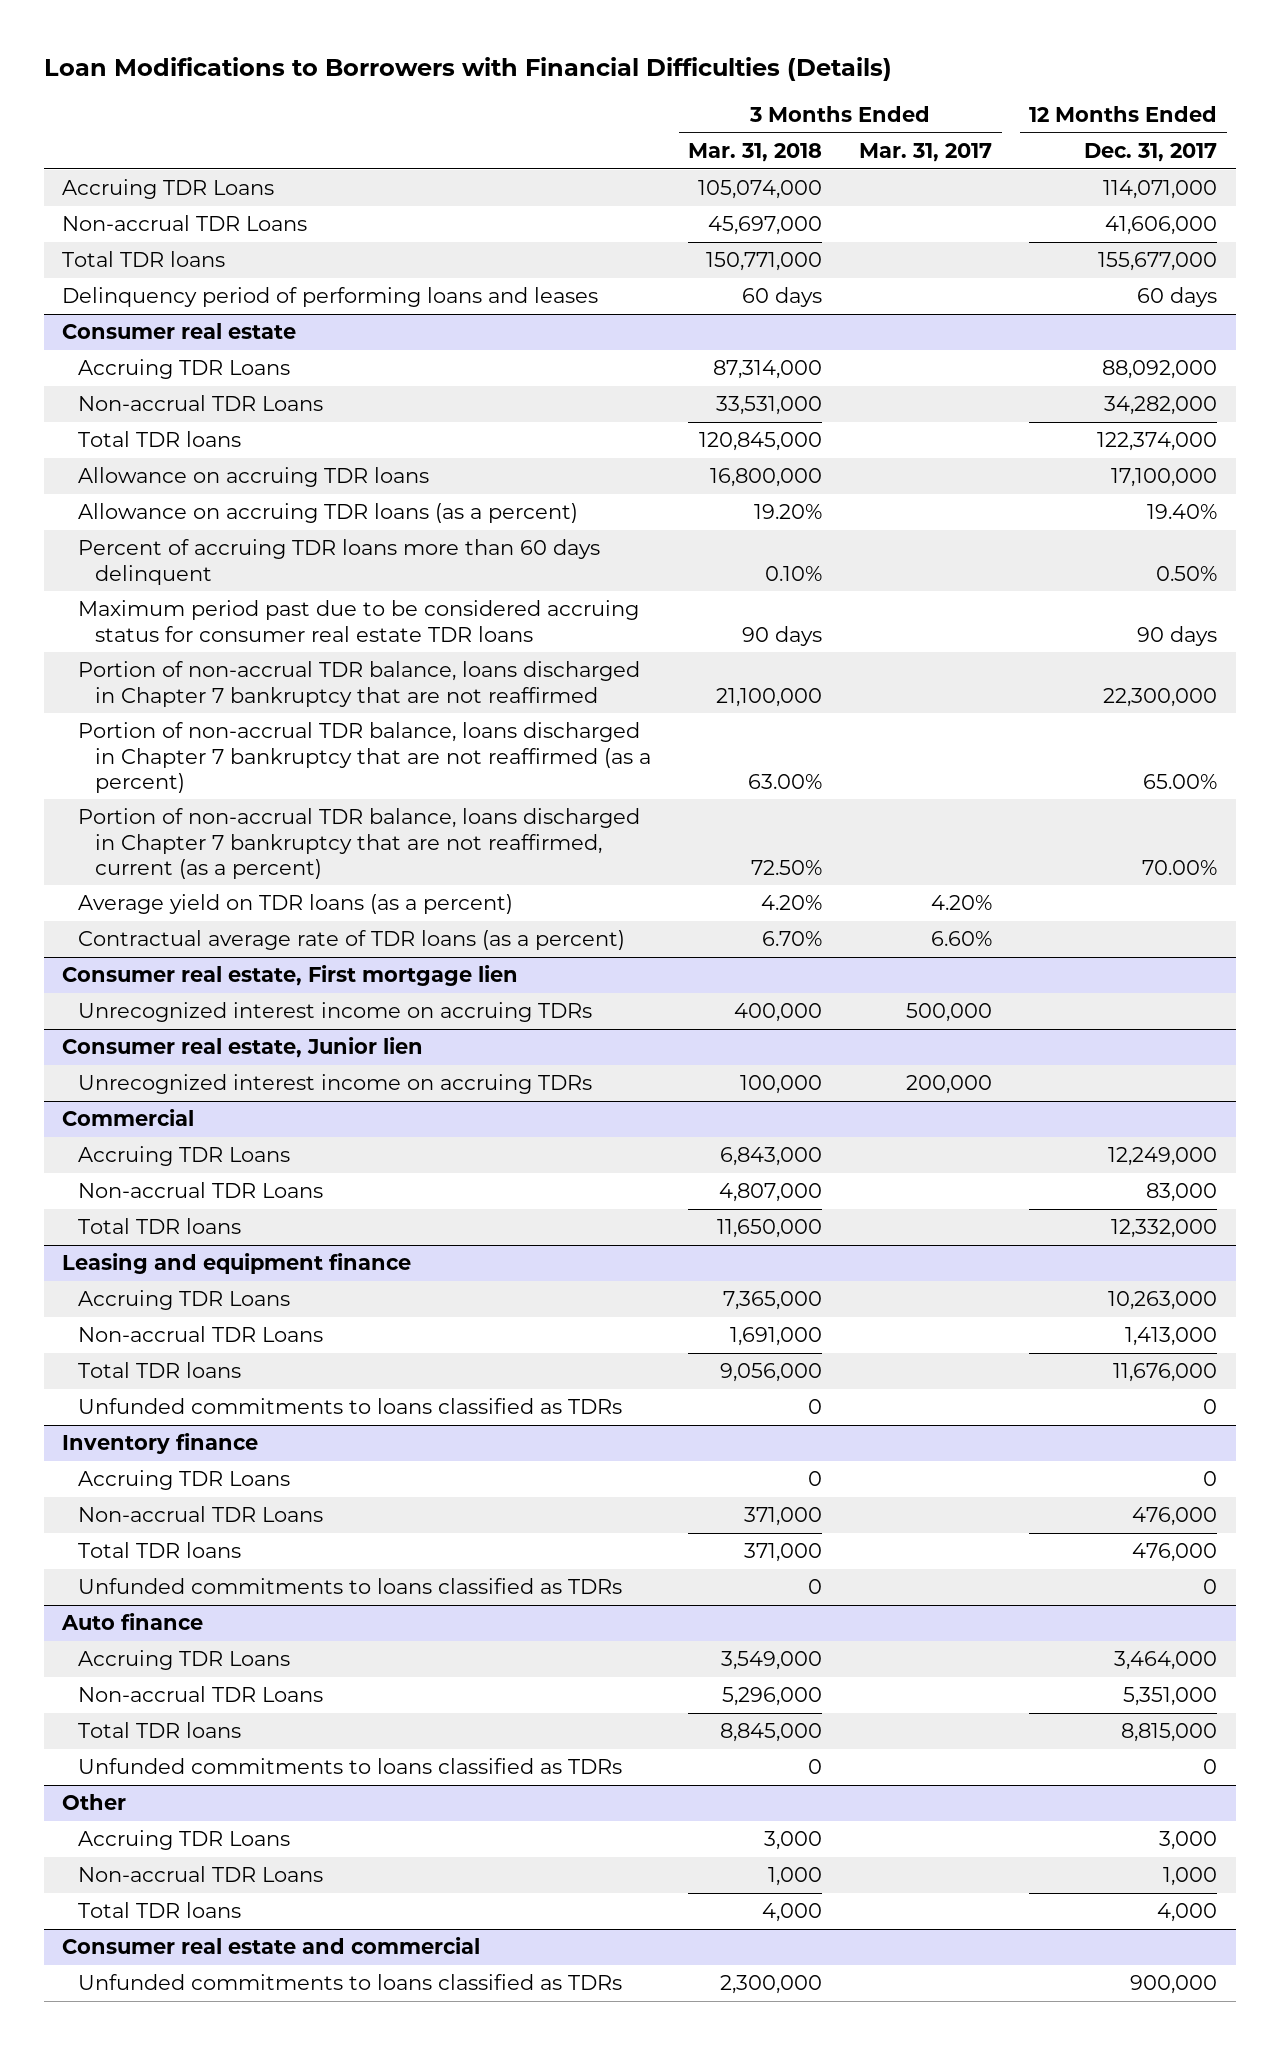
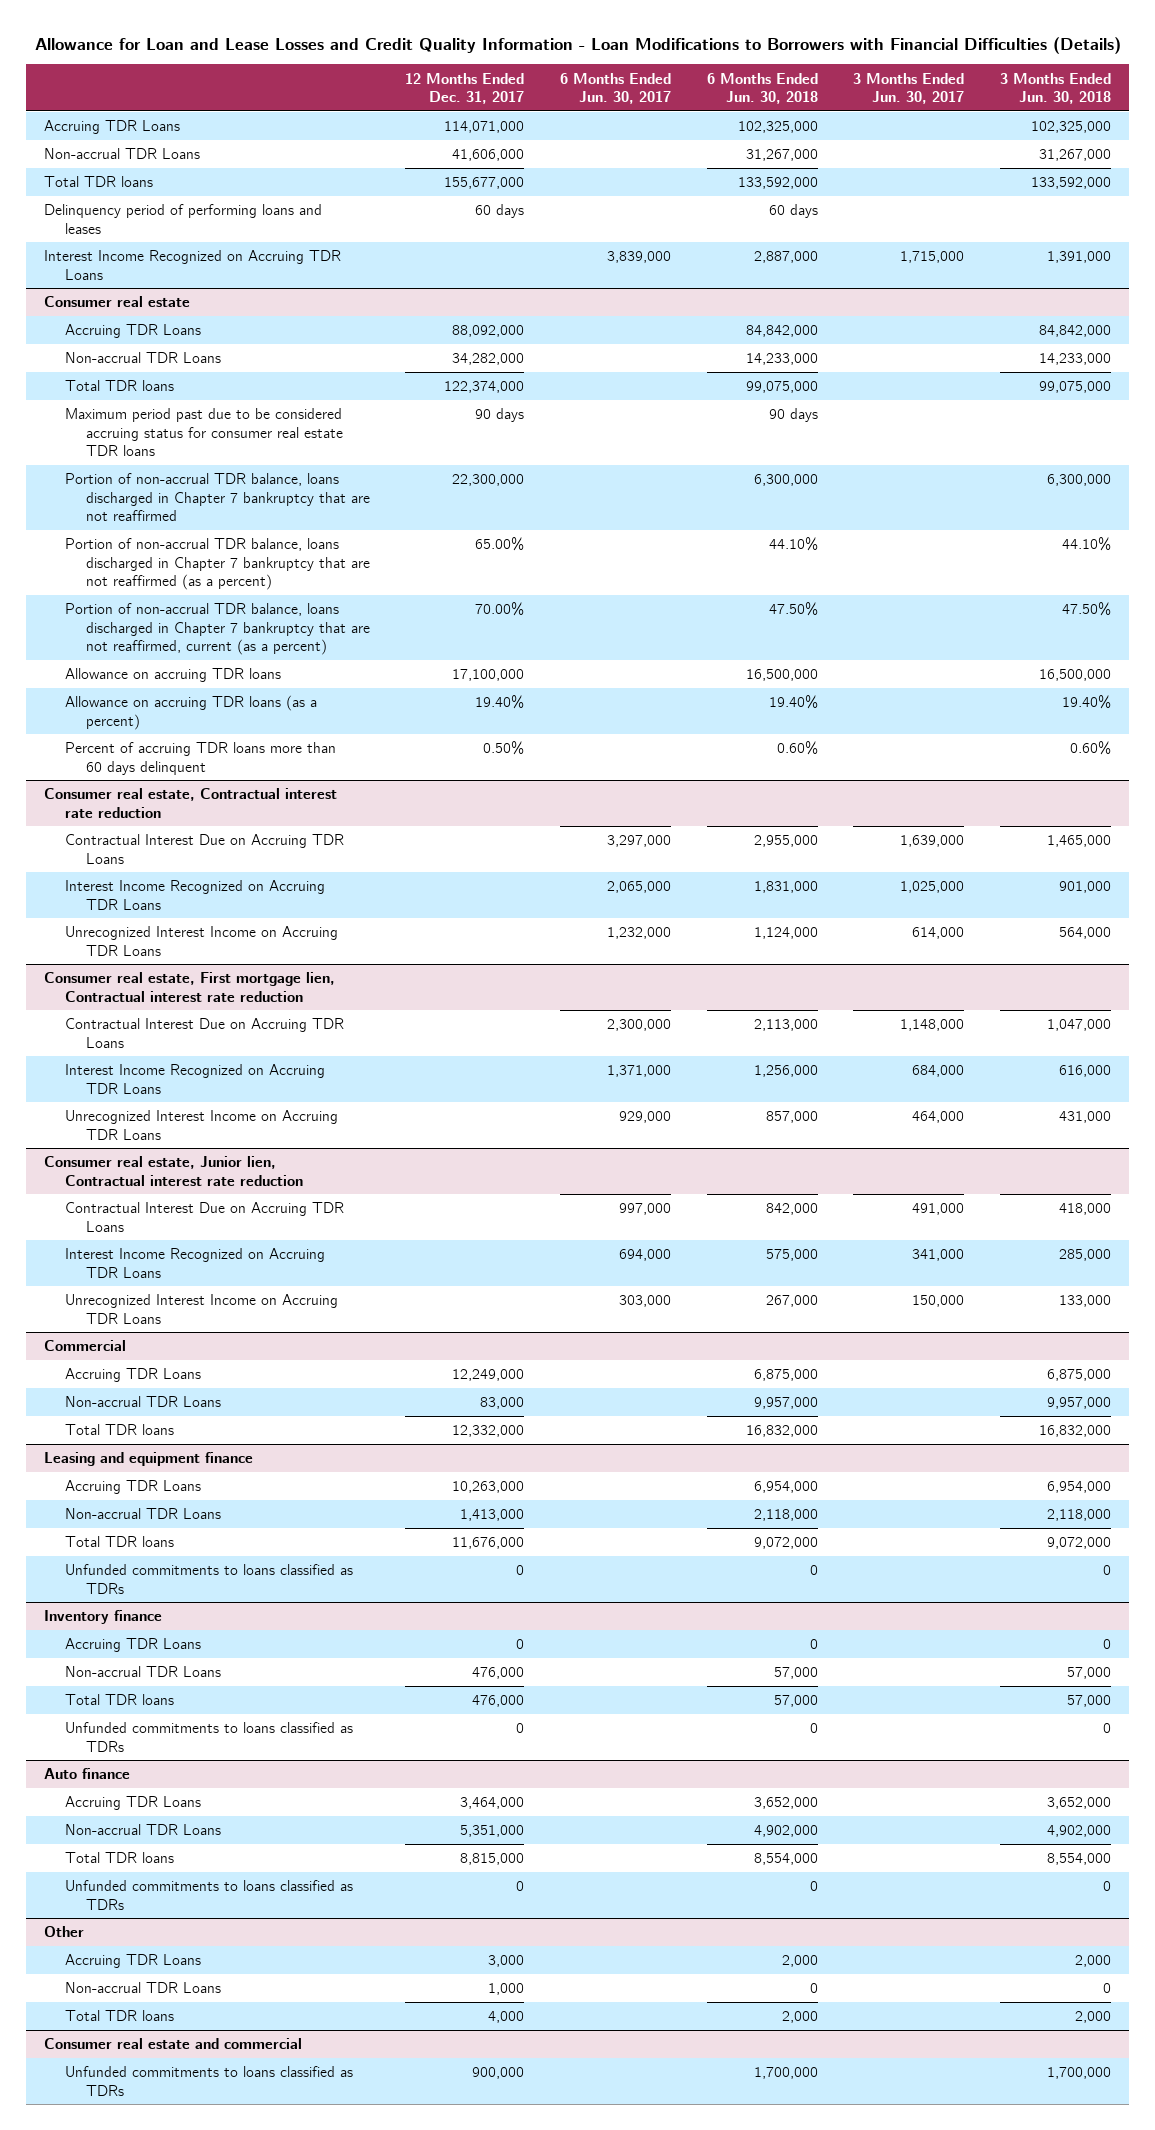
- Loan Modifications to Borrowers with Financial Difficulties (Details)
+ Allowance for Loan and Lease Losses and Credit Quality Information - Loan Modifications to Borrowers with Financial Difficulties (Details)
- | 3 Months Ended Mar. 31, 2018 | 3 Months Ended Mar. 31, 2017 | 12 Months Ended Dec. 31, 2017
+ | 12 Months Ended Dec. 31, 2017 | 6 Months Ended Jun. 30, 2017 | 6 Months Ended Jun. 30, 2018 | 3 Months Ended Jun. 30, 2017 | 3 Months Ended Jun. 30, 2018
+ Interest Income Recognized on Accruing TDR Loans | | 3,839,000 | 2,887,000 | 1,715,000 | 1,391,000
@ Consumer real estate
- Average yield on TDR loans (as a percent) | 4.20% | 4.20% |
- Contractual average rate of TDR loans (as a percent) | 6.70% | 6.60% |
- Consumer real estate, First mortgage lien
- Unrecognized interest income on accruing TDRs | 400,000 | 500,000 |
- Consumer real estate, Junior lien
- Unrecognized interest income on accruing TDRs | 100,000 | 200,000 |
@ Consumer real estate
moved down: Allowance on accruing TDR loans | 17,100,000 | | 16,500,000 | | 16,500,000
moved down: Allowance on accruing TDR loans (as a percent) | 19.40% | | 19.40% | | 19.40%
moved down: Percent of accruing TDR loans more than 60 days delinquent | 0.50% | | 0.60% | | 0.60%
+ Consumer real estate, Contractual interest rate reduction
+ Contractual Interest Due on Accruing TDR Loans | | 3,297,000 | 2,955,000 | 1,639,000 | 1,465,000
+ Interest Income Recognized on Accruing TDR Loans | | 2,065,000 | 1,831,000 | 1,025,000 | 901,000
+ Unrecognized Interest Income on Accruing TDR Loans | | 1,232,000 | 1,124,000 | 614,000 | 564,000
+ Consumer real estate, First mortgage lien, Contractual interest rate reduction
+ Contractual Interest Due on Accruing TDR Loans | | 2,300,000 | 2,113,000 | 1,148,000 | 1,047,000
+ Interest Income Recognized on Accruing TDR Loans | | 1,371,000 | 1,256,000 | 684,000 | 616,000
+ Unrecognized Interest Income on Accruing TDR Loans | | 929,000 | 857,000 | 464,000 | 431,000
+ Consumer real estate, Junior lien, Contractual interest rate reduction
+ Contractual Interest Due on Accruing TDR Loans | | 997,000 | 842,000 | 491,000 | 418,000
+ Interest Income Recognized on Accruing TDR Loans | | 694,000 | 575,000 | 341,000 | 285,000
+ Unrecognized Interest Income on Accruing TDR Loans | | 303,000 | 267,000 | 150,000 | 133,000

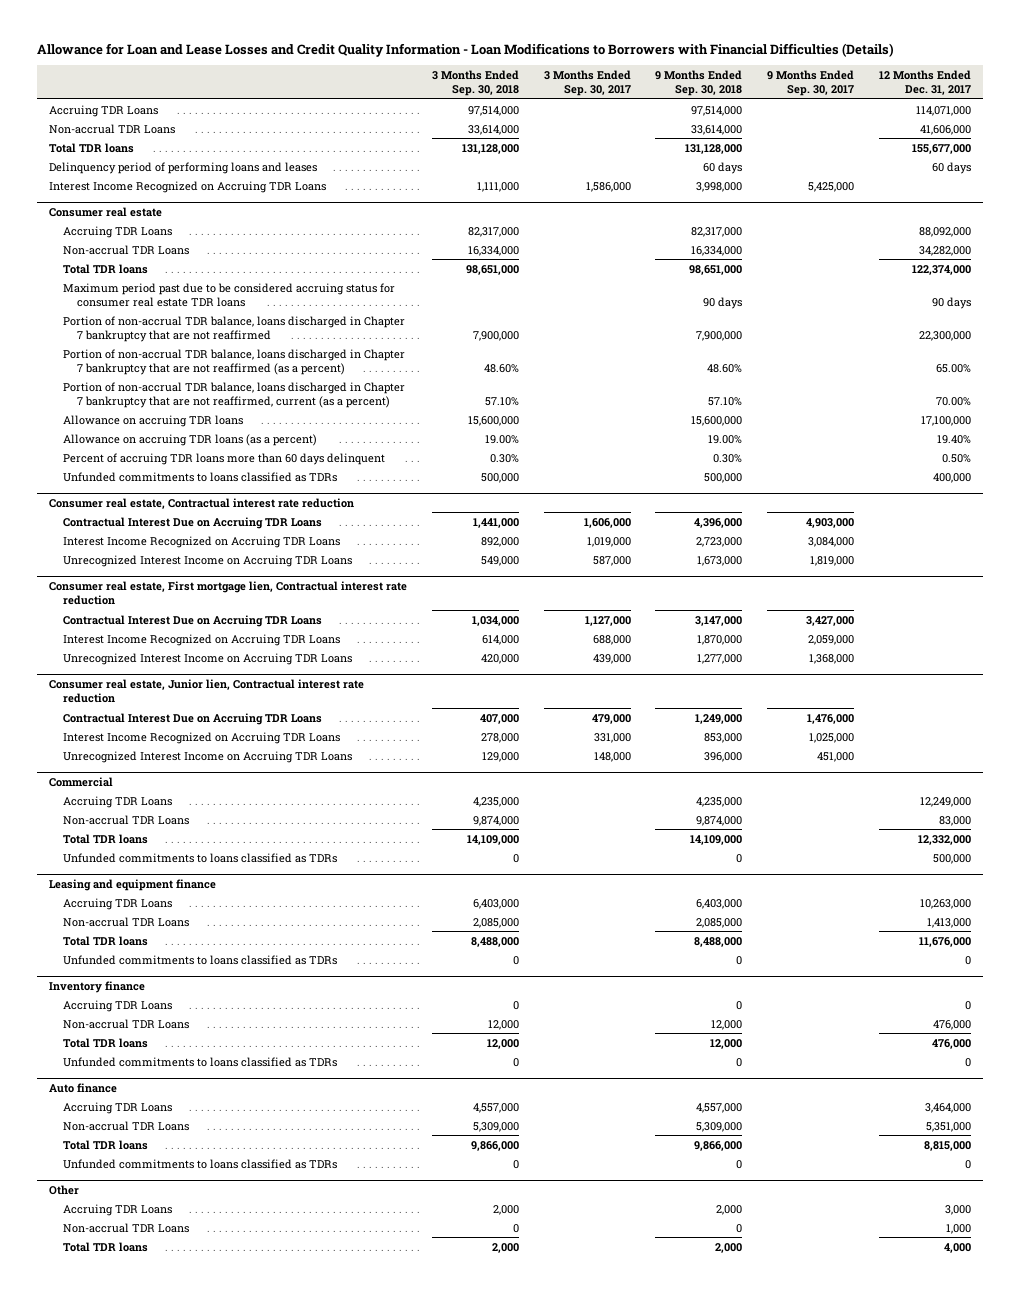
- | 12 Months Ended Dec. 31, 2017 | 6 Months Ended Jun. 30, 2017 | 6 Months Ended Jun. 30, 2018 | 3 Months Ended Jun. 30, 2017 | 3 Months Ended Jun. 30, 2018
+ | 3 Months Ended Sep. 30, 2018 | 3 Months Ended Sep. 30, 2017 | 9 Months Ended Sep. 30, 2018 | 9 Months Ended Sep. 30, 2017 | 12 Months Ended Dec. 31, 2017
@ Consumer real estate
+ Unfunded commitments to loans classified as TDRs | 500,000 | | 500,000 | | 400,000
@ Commercial
+ Unfunded commitments to loans classified as TDRs | 0 | | 0 | | 500,000
- Consumer real estate and commercial
- Unfunded commitments to loans classified as TDRs | 900,000 | | 1,700,000 | | 1,700,000

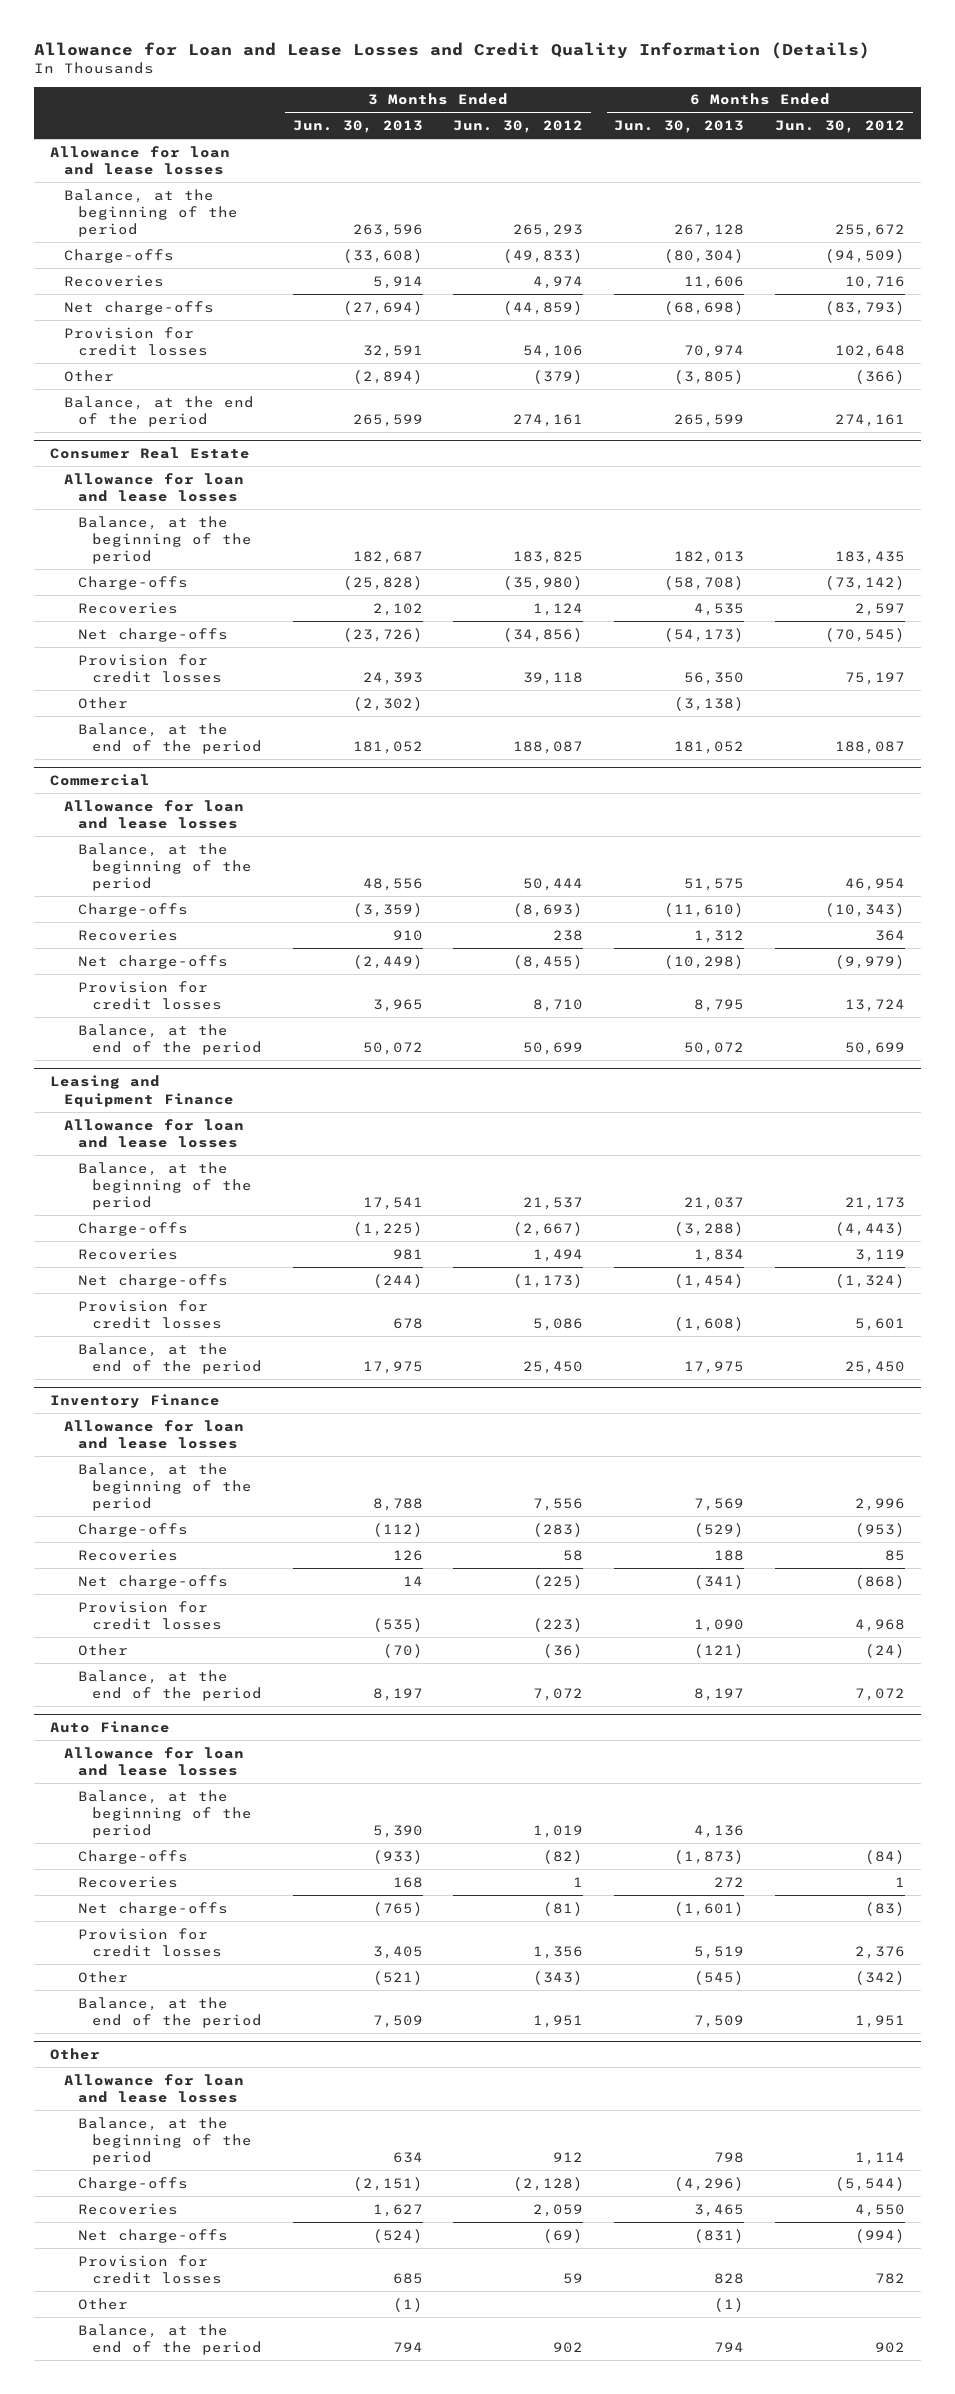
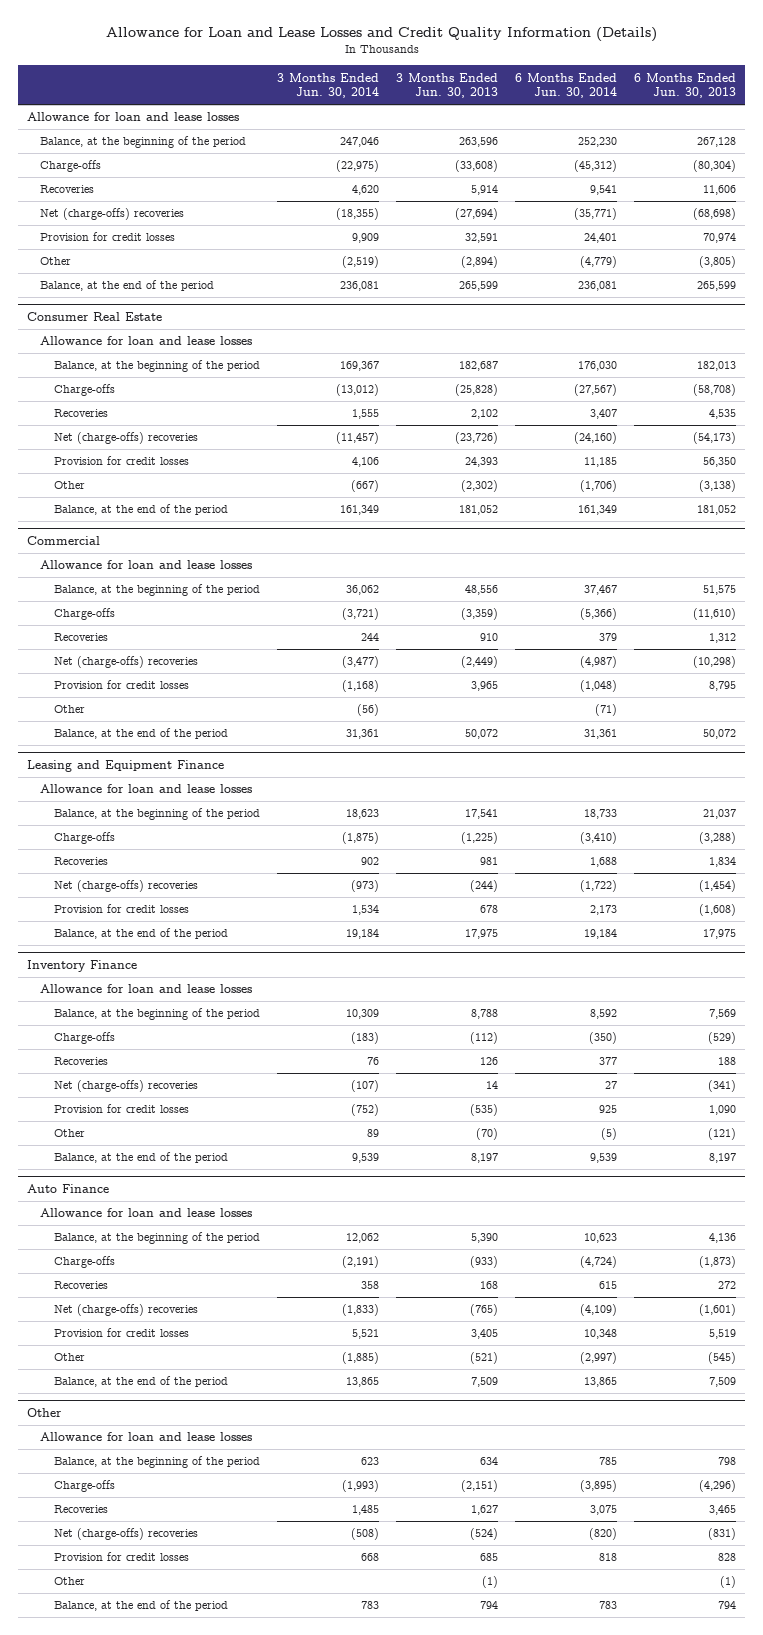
- | 3 Months Ended Jun. 30, 2013 | 3 Months Ended Jun. 30, 2012 | 6 Months Ended Jun. 30, 2013 | 6 Months Ended Jun. 30, 2012
+ | 3 Months Ended Jun. 30, 2014 | 3 Months Ended Jun. 30, 2013 | 6 Months Ended Jun. 30, 2014 | 6 Months Ended Jun. 30, 2013
- Net charge-offs | (27,694) | (44,859) | (68,698) | (83,793)
+ Net (charge-offs) recoveries | (18,355) | (27,694) | (35,771) | (68,698)
@ Consumer Real Estate
- Net charge-offs | (23,726) | (34,856) | (54,173) | (70,545)
+ Net (charge-offs) recoveries | (11,457) | (23,726) | (24,160) | (54,173)
@ Commercial
- Net charge-offs | (2,449) | (8,455) | (10,298) | (9,979)
+ Net (charge-offs) recoveries | (3,477) | (2,449) | (4,987) | (10,298)
+ Other | (56) | | (71) |
@ Leasing and Equipment Finance
- Net charge-offs | (244) | (1,173) | (1,454) | (1,324)
+ Net (charge-offs) recoveries | (973) | (244) | (1,722) | (1,454)
@ Inventory Finance
- Net charge-offs | 14 | (225) | (341) | (868)
+ Net (charge-offs) recoveries | (107) | 14 | 27 | (341)
@ Auto Finance
- Net charge-offs | (765) | (81) | (1,601) | (83)
+ Net (charge-offs) recoveries | (1,833) | (765) | (4,109) | (1,601)
@ Other
- Net charge-offs | (524) | (69) | (831) | (994)
+ Net (charge-offs) recoveries | (508) | (524) | (820) | (831)

